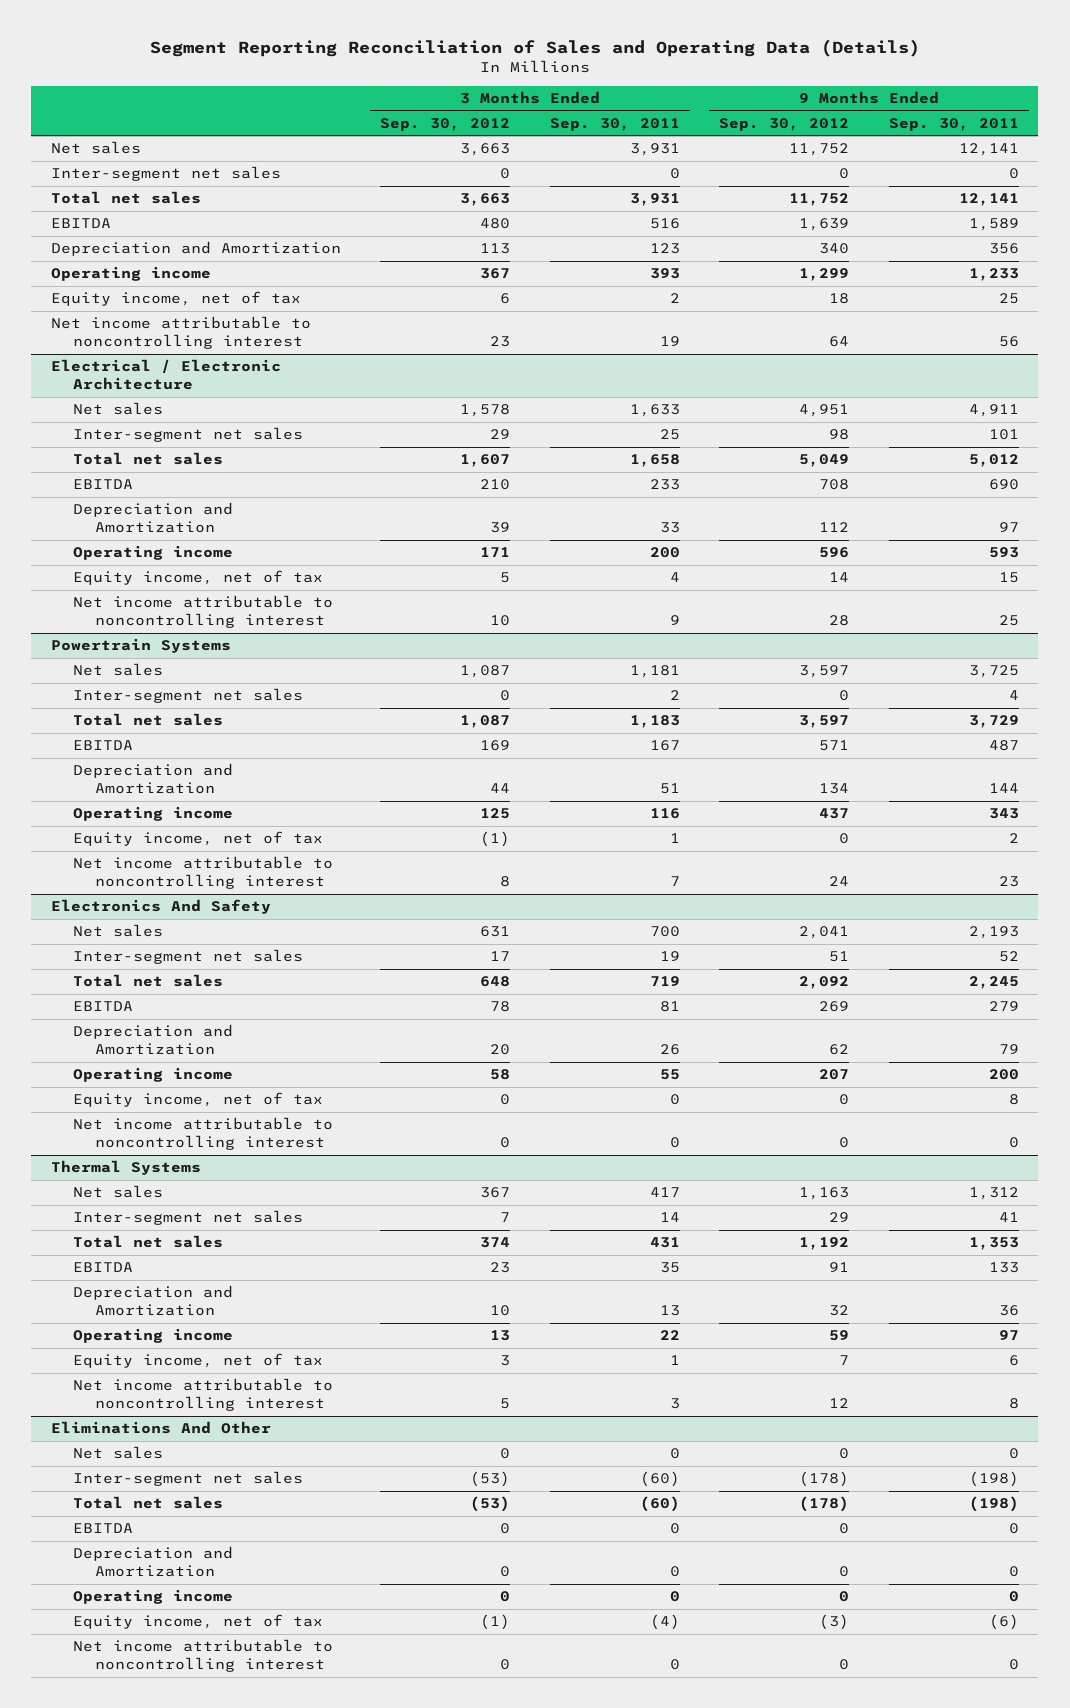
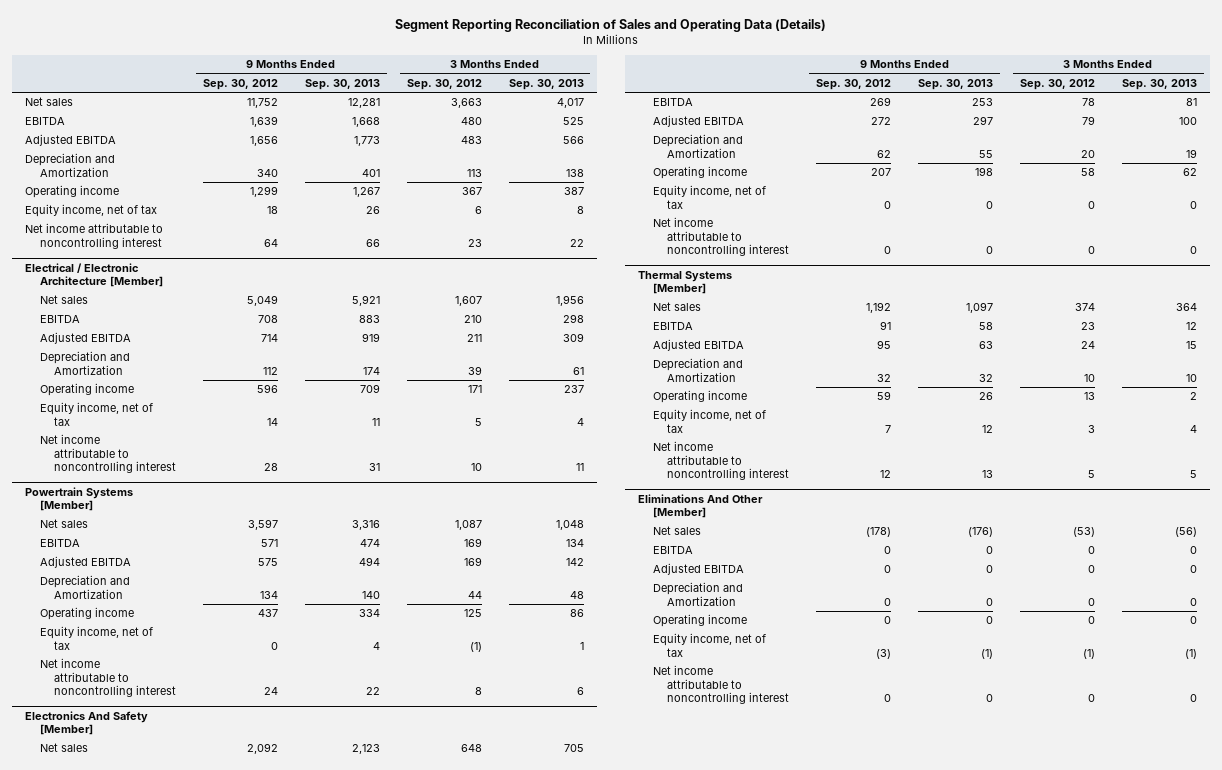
- | 3 Months Ended Sep. 30, 2012 | 3 Months Ended Sep. 30, 2011 | 9 Months Ended Sep. 30, 2012 | 9 Months Ended Sep. 30, 2011
+ | 9 Months Ended Sep. 30, 2012 | 9 Months Ended Sep. 30, 2013 | 3 Months Ended Sep. 30, 2012 | 3 Months Ended Sep. 30, 2013
- Inter-segment net sales | 0 | 0 | 0 | 0
- Total net sales | 3,663 | 3,931 | 11,752 | 12,141
+ Adjusted EBITDA | 1,656 | 1,773 | 483 | 566
- Electrical / Electronic Architecture
- Net sales | 1,578 | 1,633 | 4,951 | 4,911
- Inter-segment net sales | 29 | 25 | 98 | 101
- Total net sales | 1,607 | 1,658 | 5,049 | 5,012
+ Electrical / Electronic Architecture [Member]
+ Net sales | 5,049 | 5,921 | 1,607 | 1,956
+ Adjusted EBITDA | 714 | 919 | 211 | 309
- Powertrain Systems
+ Powertrain Systems [Member]
- Inter-segment net sales | 0 | 2 | 0 | 4
- Total net sales | 1,087 | 1,183 | 3,597 | 3,729
+ Adjusted EBITDA | 575 | 494 | 169 | 142
- Electronics And Safety
- Net sales | 631 | 700 | 2,041 | 2,193
- Inter-segment net sales | 17 | 19 | 51 | 52
- Total net sales | 648 | 719 | 2,092 | 2,245
+ Electronics And Safety [Member]
+ Net sales | 2,092 | 2,123 | 648 | 705
+ Adjusted EBITDA | 272 | 297 | 79 | 100
- Thermal Systems
- Net sales | 367 | 417 | 1,163 | 1,312
- Inter-segment net sales | 7 | 14 | 29 | 41
- Total net sales | 374 | 431 | 1,192 | 1,353
+ Thermal Systems [Member]
+ Net sales | 1,192 | 1,097 | 374 | 364
+ Adjusted EBITDA | 95 | 63 | 24 | 15
- Eliminations And Other
- Net sales | 0 | 0 | 0 | 0
- Inter-segment net sales | (53) | (60) | (178) | (198)
- Total net sales | (53) | (60) | (178) | (198)
+ Eliminations And Other [Member]
+ Net sales | (178) | (176) | (53) | (56)
+ Adjusted EBITDA | 0 | 0 | 0 | 0

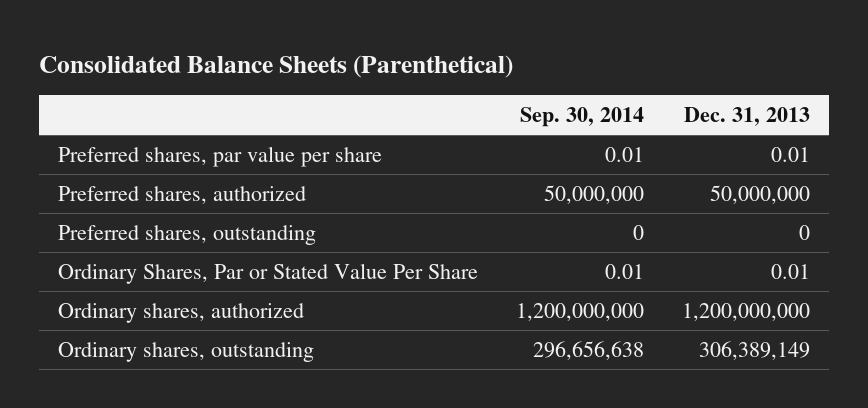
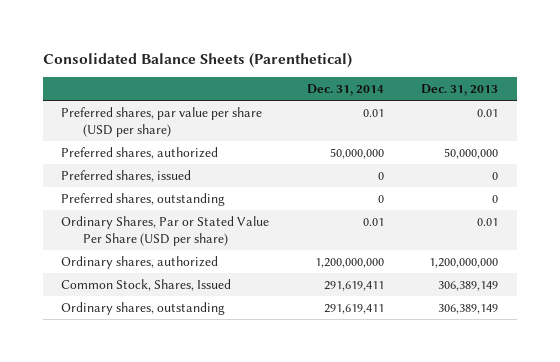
- | Sep. 30, 2014 | Dec. 31, 2013
+ | Dec. 31, 2014 | Dec. 31, 2013
- Preferred shares, par value per share | 0.01 | 0.01
+ Preferred shares, par value per share (USD per share) | 0.01 | 0.01
+ Preferred shares, issued | 0 | 0
- Ordinary Shares, Par or Stated Value Per Share | 0.01 | 0.01
+ Ordinary Shares, Par or Stated Value Per Share (USD per share) | 0.01 | 0.01
+ Common Stock, Shares, Issued | 291,619,411 | 306,389,149

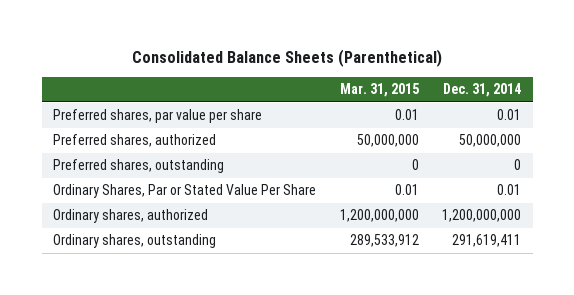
- | Dec. 31, 2014 | Dec. 31, 2013
+ | Mar. 31, 2015 | Dec. 31, 2014
- Preferred shares, par value per share (USD per share) | 0.01 | 0.01
+ Preferred shares, par value per share | 0.01 | 0.01
- Preferred shares, issued | 0 | 0
- Ordinary Shares, Par or Stated Value Per Share (USD per share) | 0.01 | 0.01
+ Ordinary Shares, Par or Stated Value Per Share | 0.01 | 0.01
- Common Stock, Shares, Issued | 291,619,411 | 306,389,149

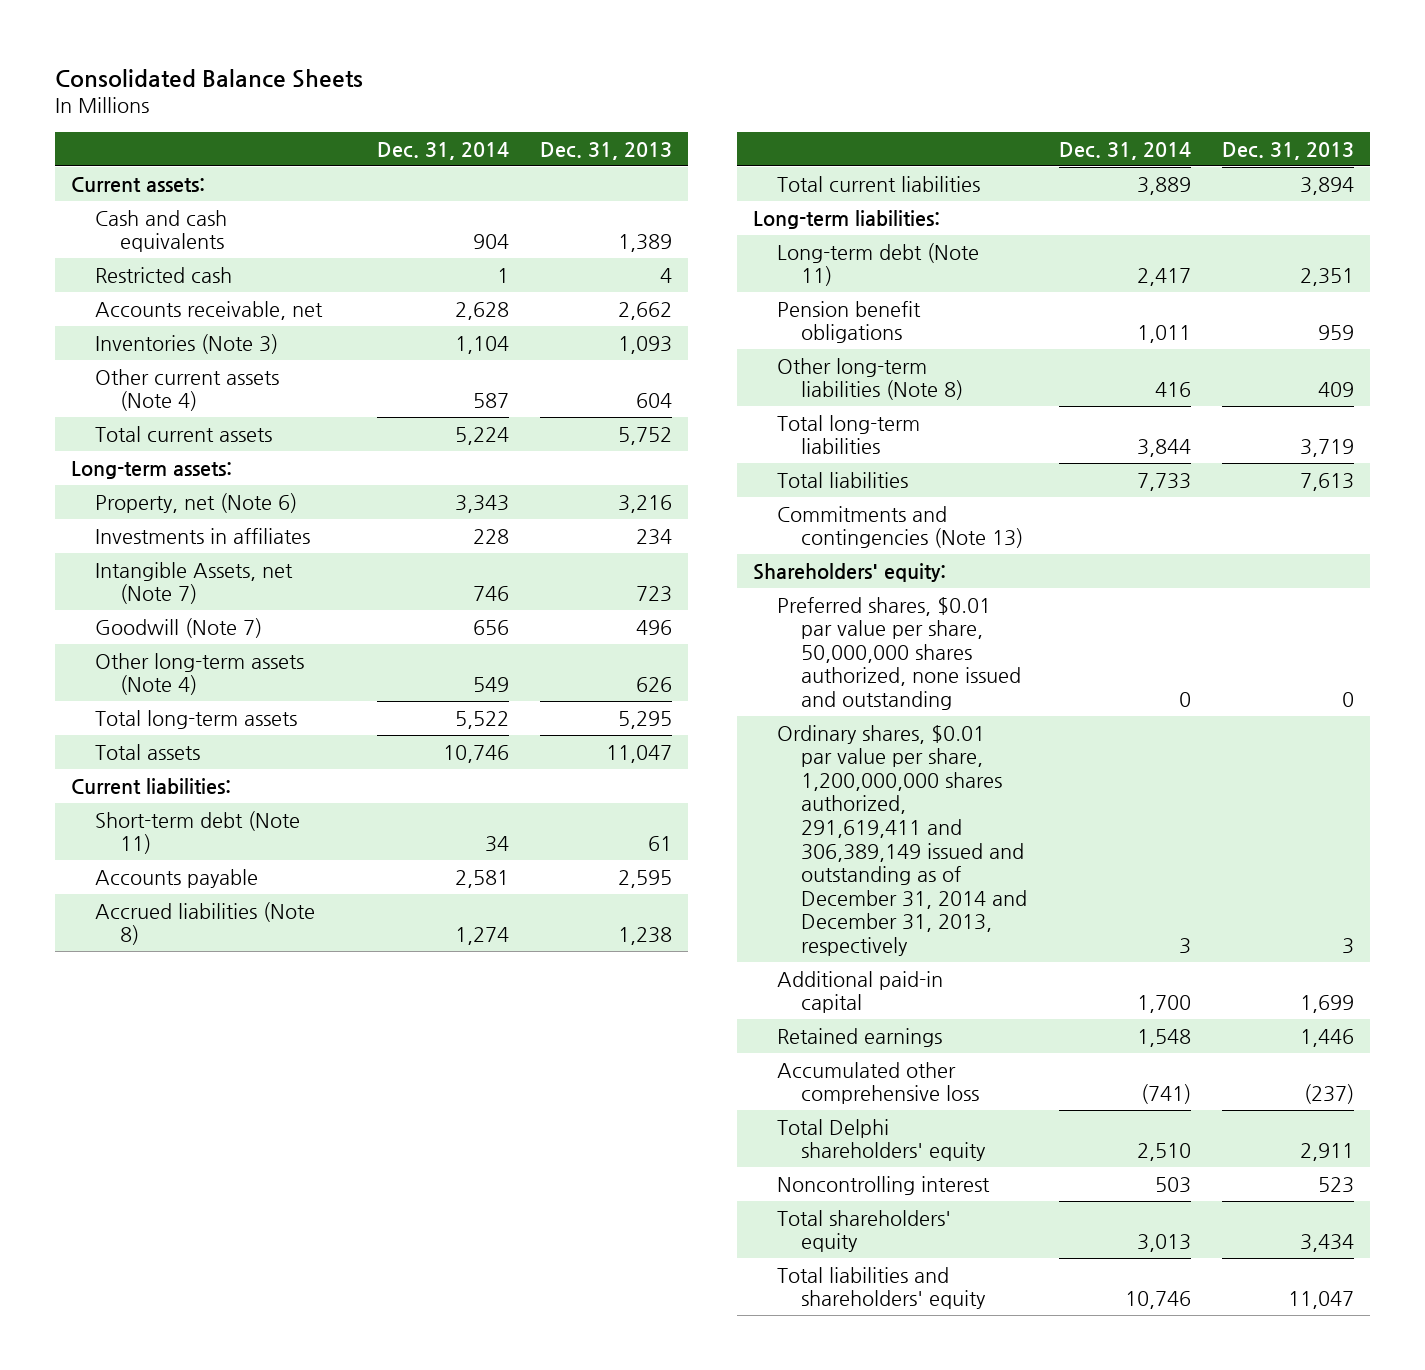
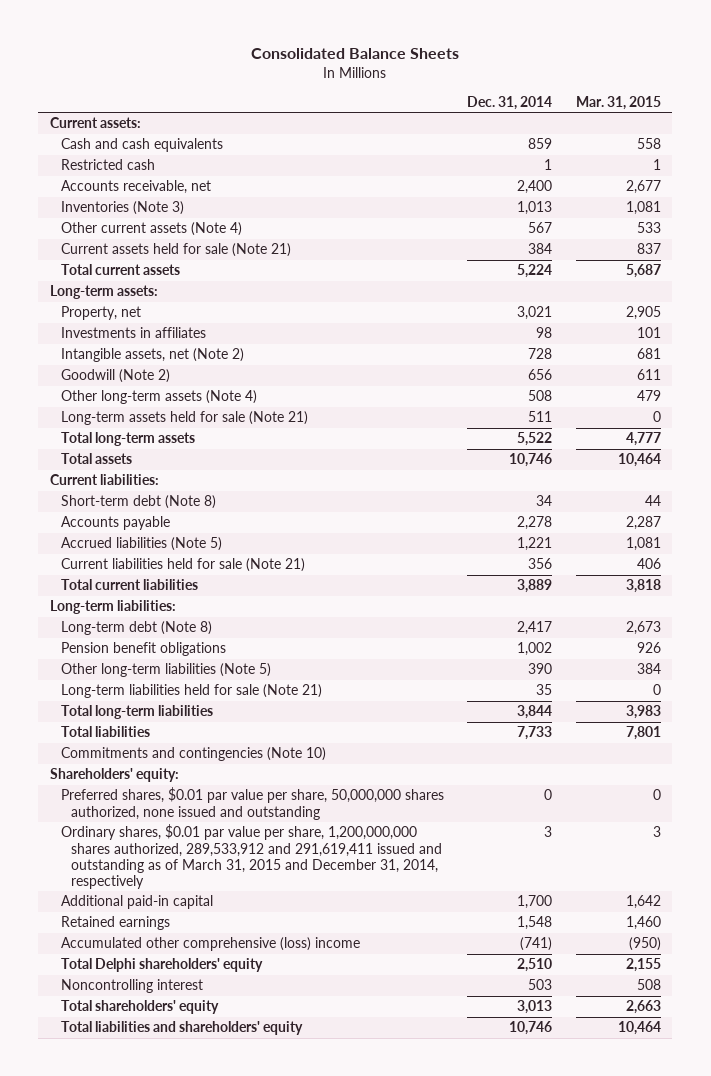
- | Dec. 31, 2014 | Dec. 31, 2013
+ | Dec. 31, 2014 | Mar. 31, 2015
- Cash and cash equivalents | 904 | 1,389
+ Cash and cash equivalents | 859 | 558
- Accounts receivable, net | 2,628 | 2,662
- Inventories (Note 3) | 1,104 | 1,093
- Other current assets (Note 4) | 587 | 604
+ Accounts receivable, net | 2,400 | 2,677
+ Inventories (Note 3) | 1,013 | 1,081
+ Other current assets (Note 4) | 567 | 533
+ Current assets held for sale (Note 21) | 384 | 837
- Property, net (Note 6) | 3,343 | 3,216
- Investments in affiliates | 228 | 234
- Intangible Assets, net (Note 7) | 746 | 723
- Goodwill (Note 7) | 656 | 496
- Other long-term assets (Note 4) | 549 | 626
+ Property, net | 3,021 | 2,905
+ Investments in affiliates | 98 | 101
+ Intangible assets, net (Note 2) | 728 | 681
+ Goodwill (Note 2) | 656 | 611
+ Other long-term assets (Note 4) | 508 | 479
+ Long-term assets held for sale (Note 21) | 511 | 0
- Short-term debt (Note 11) | 34 | 61
- Accounts payable | 2,581 | 2,595
- Accrued liabilities (Note 8) | 1,274 | 1,238
+ Short-term debt (Note 8) | 34 | 44
+ Accounts payable | 2,278 | 2,287
+ Accrued liabilities (Note 5) | 1,221 | 1,081
+ Current liabilities held for sale (Note 21) | 356 | 406
- Long-term debt (Note 11) | 2,417 | 2,351
- Pension benefit obligations | 1,011 | 959
- Other long-term liabilities (Note 8) | 416 | 409
+ Long-term debt (Note 8) | 2,417 | 2,673
+ Pension benefit obligations | 1,002 | 926
+ Other long-term liabilities (Note 5) | 390 | 384
+ Long-term liabilities held for sale (Note 21) | 35 | 0
- Commitments and contingencies (Note 13)
+ Commitments and contingencies (Note 10)
- Ordinary shares, $0.01 par value per share, 1,200,000,000 shares authorized, 291,619,411 and 306,389,149 issued and outstanding as of December 31, 2014 and December 31, 2013, respectively | 3 | 3
+ Ordinary shares, $0.01 par value per share, 1,200,000,000 shares authorized, 289,533,912 and 291,619,411 issued and outstanding as of March 31, 2015 and December 31, 2014, respectively | 3 | 3
- Accumulated other comprehensive loss | (741) | (237)
+ Accumulated other comprehensive (loss) income | (741) | (950)

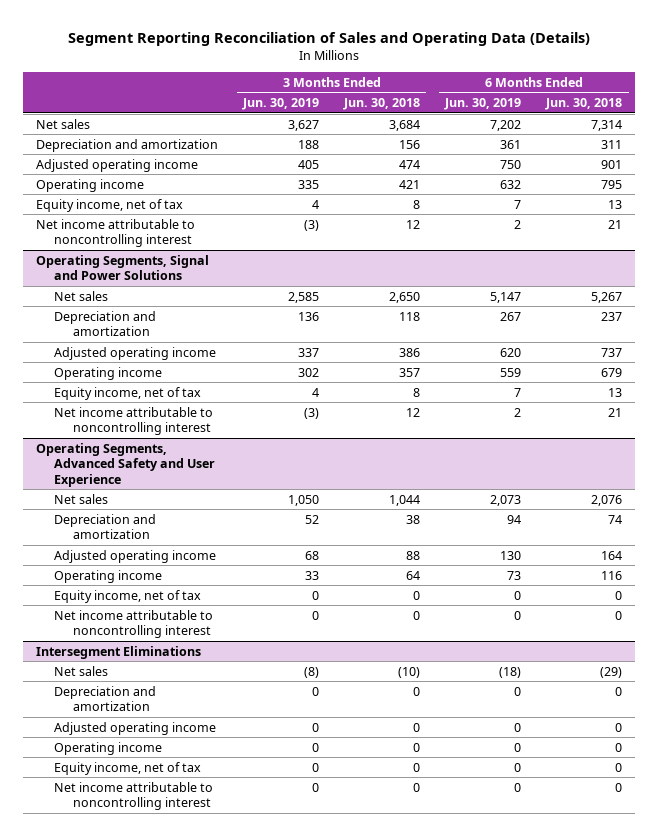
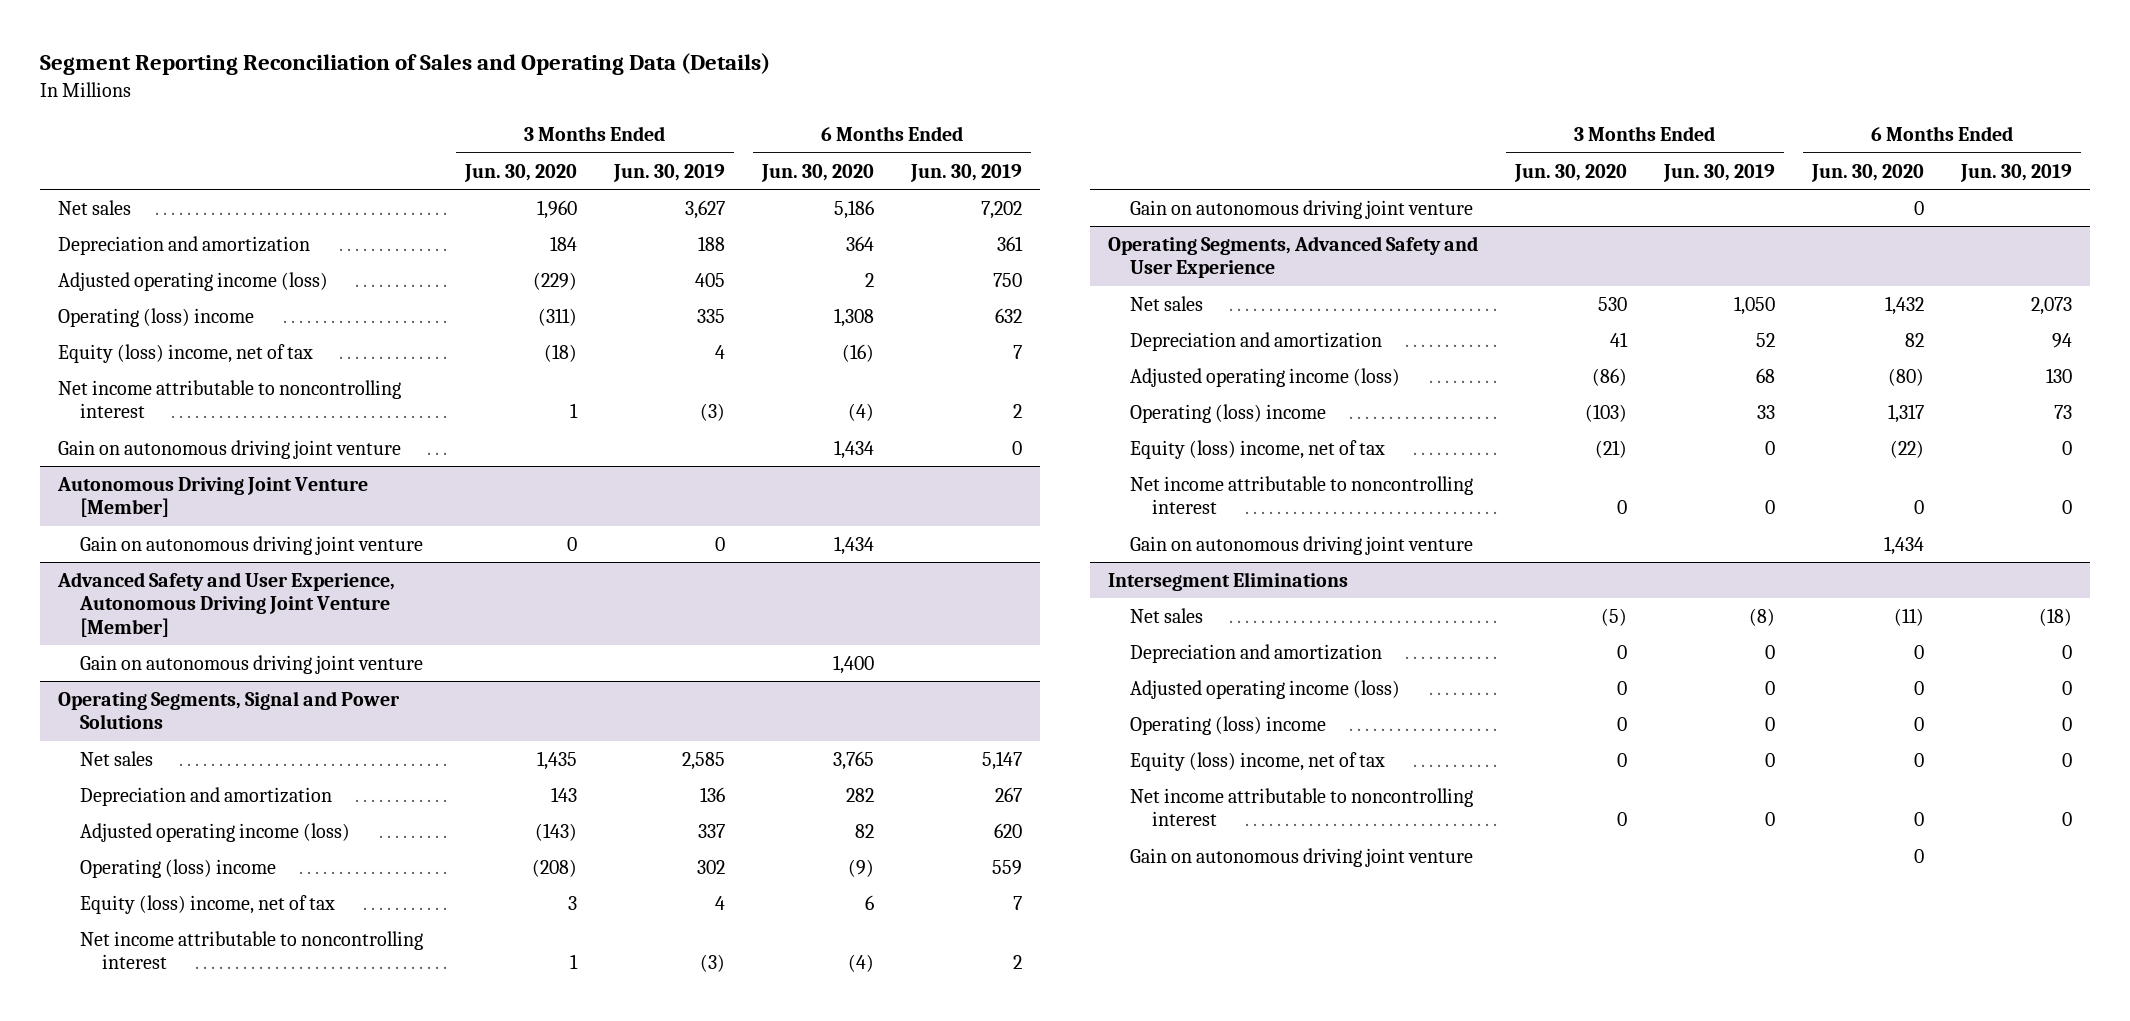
- | 3 Months Ended Jun. 30, 2019 | 3 Months Ended Jun. 30, 2018 | 6 Months Ended Jun. 30, 2019 | 6 Months Ended Jun. 30, 2018
+ | 3 Months Ended Jun. 30, 2020 | 3 Months Ended Jun. 30, 2019 | 6 Months Ended Jun. 30, 2020 | 6 Months Ended Jun. 30, 2019
- Adjusted operating income | 405 | 474 | 750 | 901
- Operating income | 335 | 421 | 632 | 795
- Equity income, net of tax | 4 | 8 | 7 | 13
+ Adjusted operating income (loss) | (229) | 405 | 2 | 750
+ Operating (loss) income | (311) | 335 | 1,308 | 632
+ Equity (loss) income, net of tax | (18) | 4 | (16) | 7
+ Gain on autonomous driving joint venture | | | 1,434 | 0
+ Autonomous Driving Joint Venture [Member]
+ Gain on autonomous driving joint venture | 0 | 0 | 1,434 |
+ Advanced Safety and User Experience, Autonomous Driving Joint Venture [Member]
+ Gain on autonomous driving joint venture | | | 1,400 |
@ Operating Segments, Signal and Power Solutions
- Adjusted operating income | 337 | 386 | 620 | 737
- Operating income | 302 | 357 | 559 | 679
- Equity income, net of tax | 4 | 8 | 7 | 13
+ Adjusted operating income (loss) | (143) | 337 | 82 | 620
+ Operating (loss) income | (208) | 302 | (9) | 559
+ Equity (loss) income, net of tax | 3 | 4 | 6 | 7
+ Gain on autonomous driving joint venture | | | 0 |
@ Operating Segments, Advanced Safety and User Experience
- Adjusted operating income | 68 | 88 | 130 | 164
- Operating income | 33 | 64 | 73 | 116
- Equity income, net of tax | 0 | 0 | 0 | 0
+ Adjusted operating income (loss) | (86) | 68 | (80) | 130
+ Operating (loss) income | (103) | 33 | 1,317 | 73
+ Equity (loss) income, net of tax | (21) | 0 | (22) | 0
+ Gain on autonomous driving joint venture | | | 1,434 |
@ Intersegment Eliminations
- Adjusted operating income | 0 | 0 | 0 | 0
- Operating income | 0 | 0 | 0 | 0
- Equity income, net of tax | 0 | 0 | 0 | 0
+ Adjusted operating income (loss) | 0 | 0 | 0 | 0
+ Operating (loss) income | 0 | 0 | 0 | 0
+ Equity (loss) income, net of tax | 0 | 0 | 0 | 0
+ Gain on autonomous driving joint venture | | | 0 |

